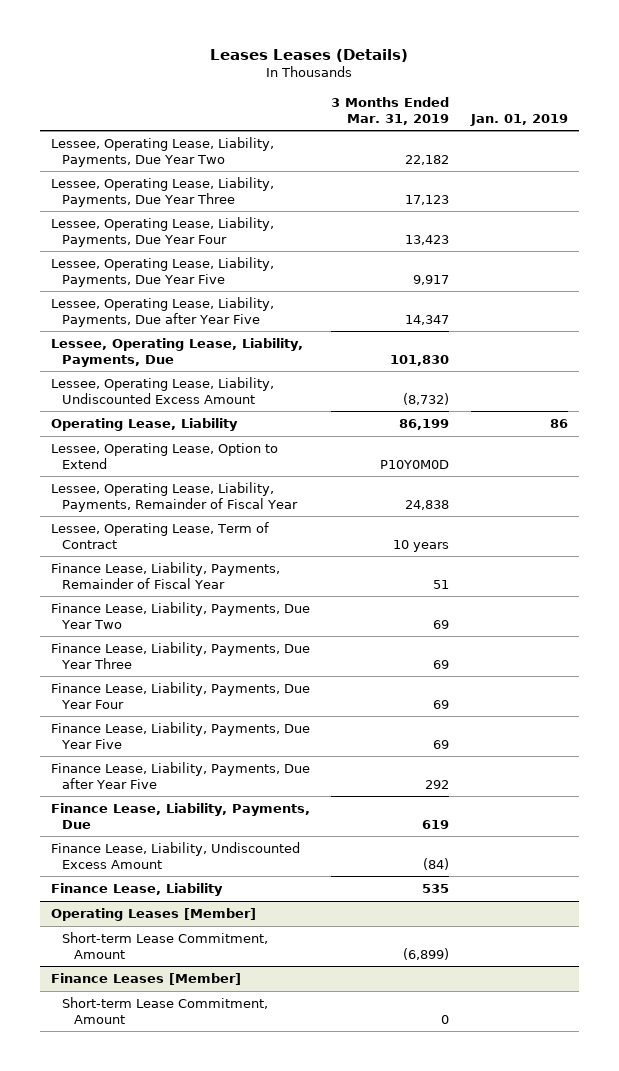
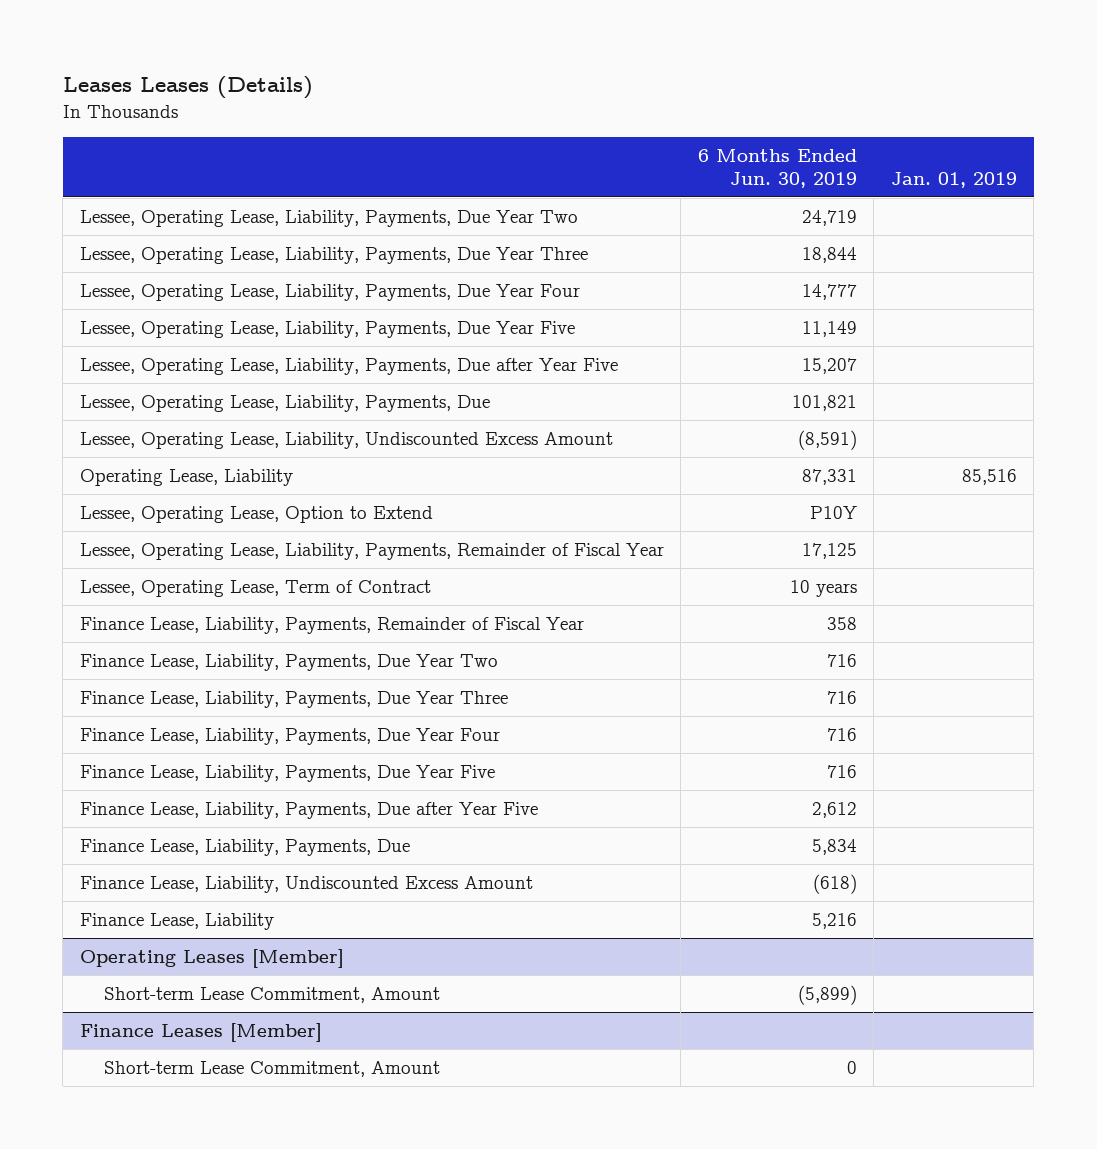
- | 3 Months Ended Mar. 31, 2019 | Jan. 01, 2019
+ | 6 Months Ended Jun. 30, 2019 | Jan. 01, 2019
- Operating Lease, Liability | 86,199 | 86
+ Operating Lease, Liability | 87,331 | 85,516

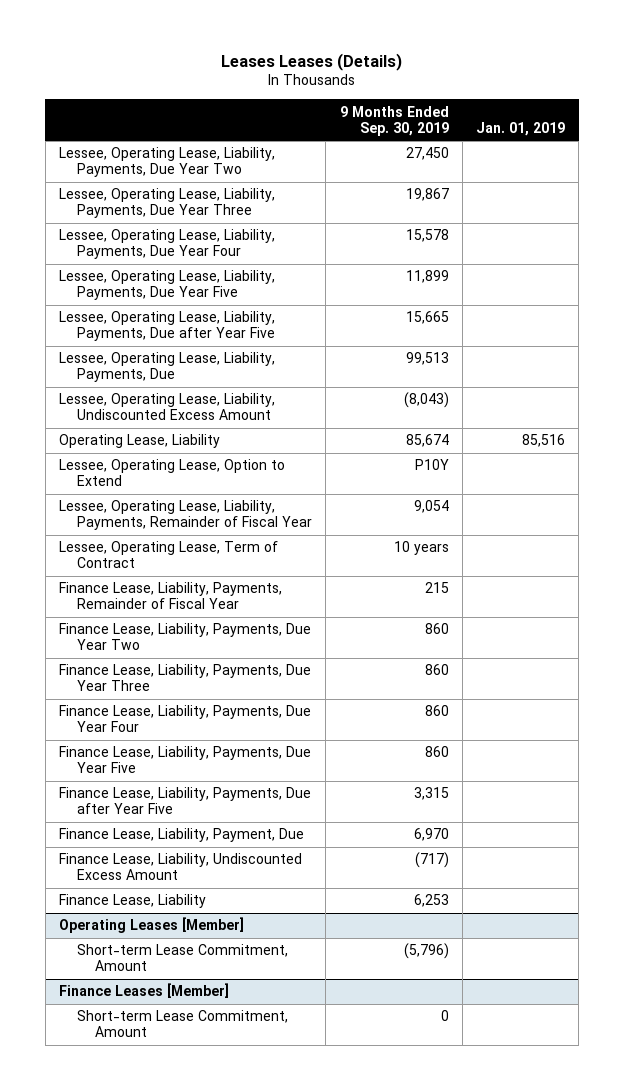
- | 6 Months Ended Jun. 30, 2019 | Jan. 01, 2019
+ | 9 Months Ended Sep. 30, 2019 | Jan. 01, 2019
- Finance Lease, Liability, Payments, Due | 5,834 |
+ Finance Lease, Liability, Payment, Due | 6,970 |

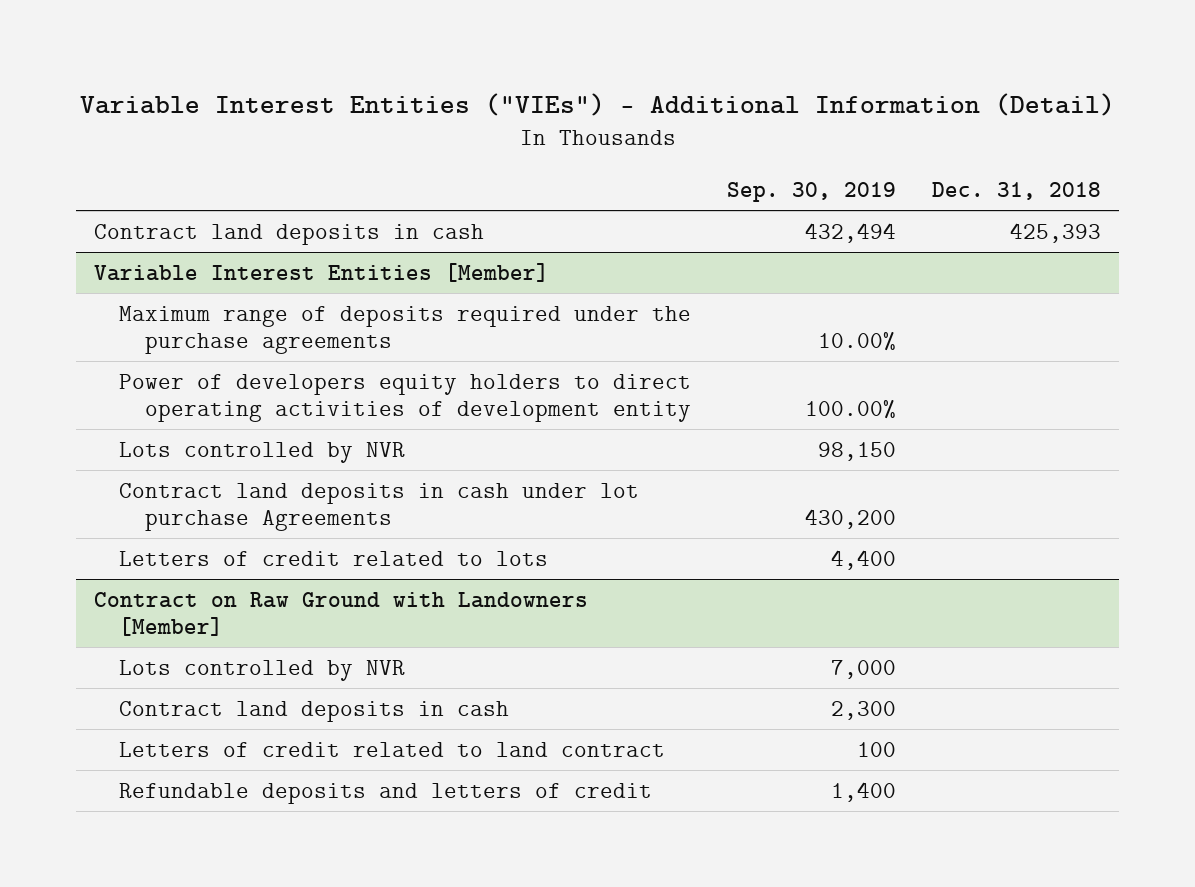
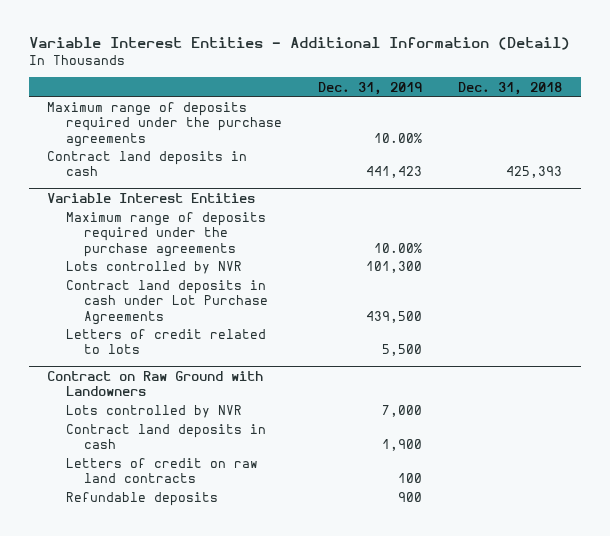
- Variable Interest Entities ("VIEs") - Additional Information (Detail)
+ Variable Interest Entities - Additional Information (Detail)
- | Sep. 30, 2019 | Dec. 31, 2018
+ | Dec. 31, 2019 | Dec. 31, 2018
+ Maximum range of deposits required under the purchase agreements | 10.00% |
- Variable Interest Entities [Member]
+ Variable Interest Entities
- Power of developers equity holders to direct operating activities of development entity | 100.00% |
- Contract land deposits in cash under lot purchase Agreements | 430,200 |
+ Contract land deposits in cash under Lot Purchase Agreements | 439,500 |
- Contract on Raw Ground with Landowners [Member]
+ Contract on Raw Ground with Landowners
- Letters of credit related to land contract | 100 |
- Refundable deposits and letters of credit | 1,400 |
+ Letters of credit on raw land contracts | 100 |
+ Refundable deposits | 900 |

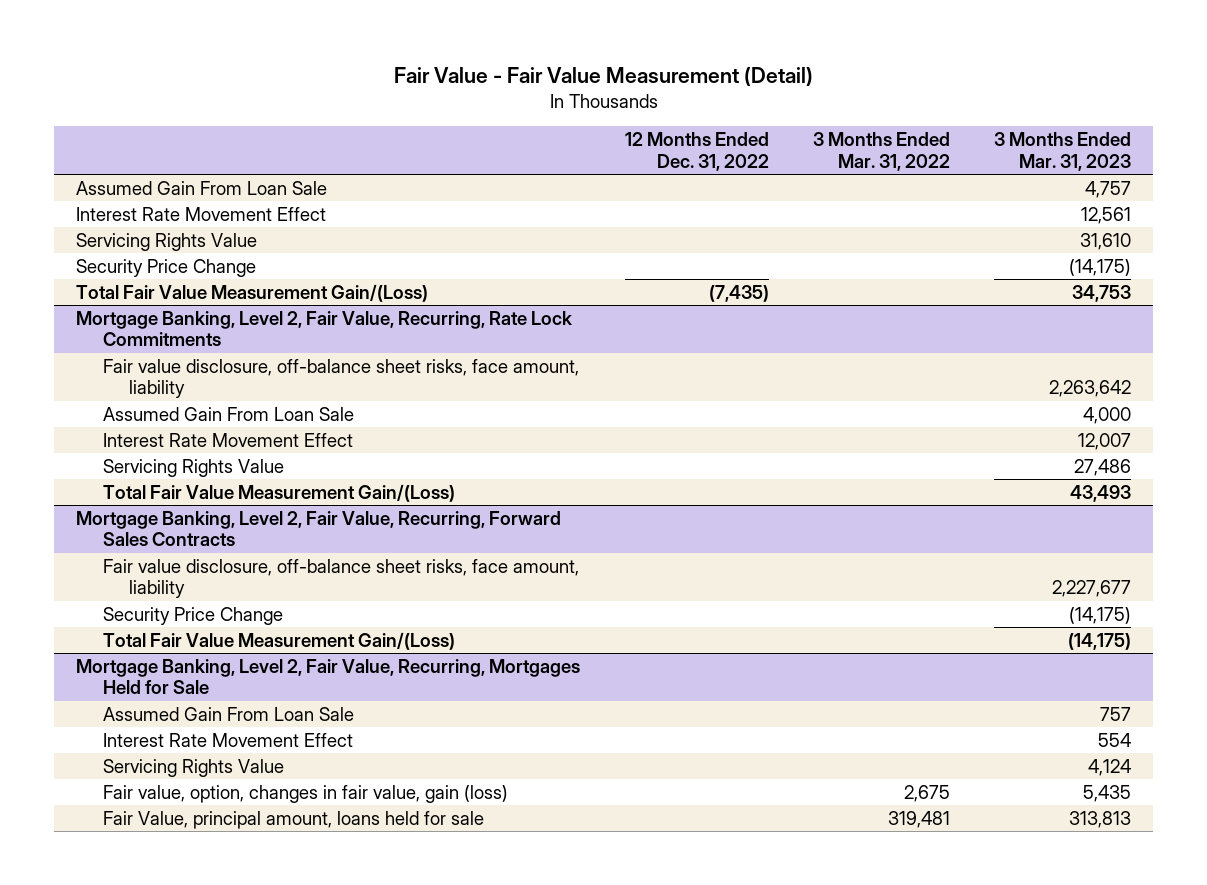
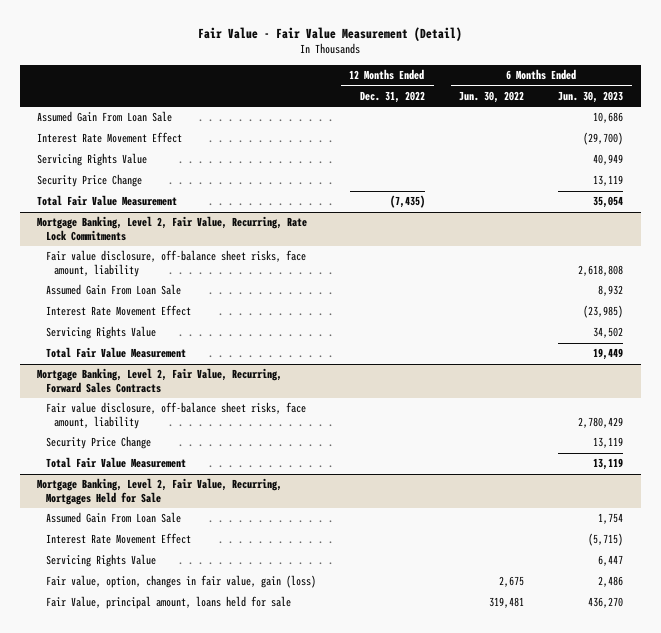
- | 12 Months Ended Dec. 31, 2022 | 3 Months Ended Mar. 31, 2022 | 3 Months Ended Mar. 31, 2023
+ | 12 Months Ended Dec. 31, 2022 | 6 Months Ended Jun. 30, 2022 | 6 Months Ended Jun. 30, 2023
- Total Fair Value Measurement Gain/(Loss) | (7,435) | | 34,753
+ Total Fair Value Measurement | (7,435) | | 35,054
@ Mortgage Banking, Level 2, Fair Value, Recurring, Rate Lock Commitments
- Total Fair Value Measurement Gain/(Loss) | | | 43,493
+ Total Fair Value Measurement | | | 19,449
@ Mortgage Banking, Level 2, Fair Value, Recurring, Forward Sales Contracts
- Total Fair Value Measurement Gain/(Loss) | | | (14,175)
+ Total Fair Value Measurement | | | 13,119

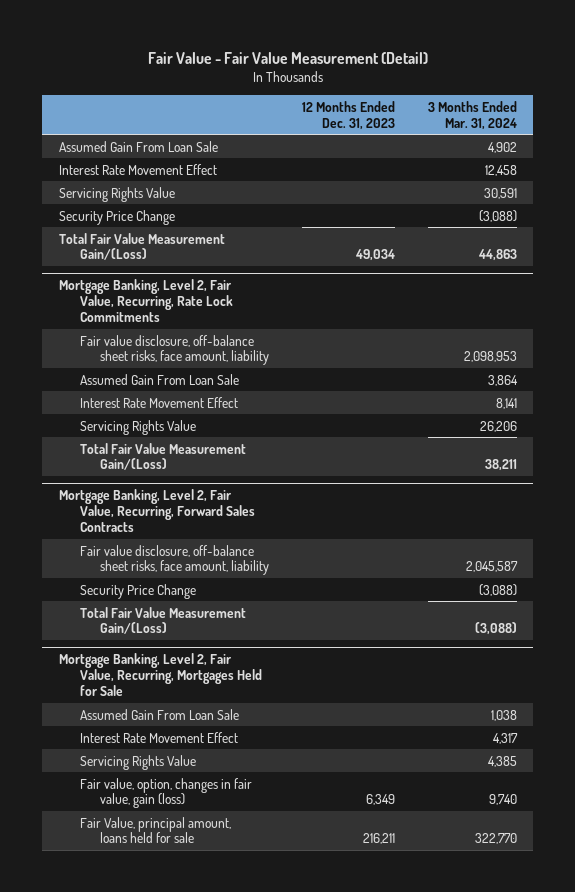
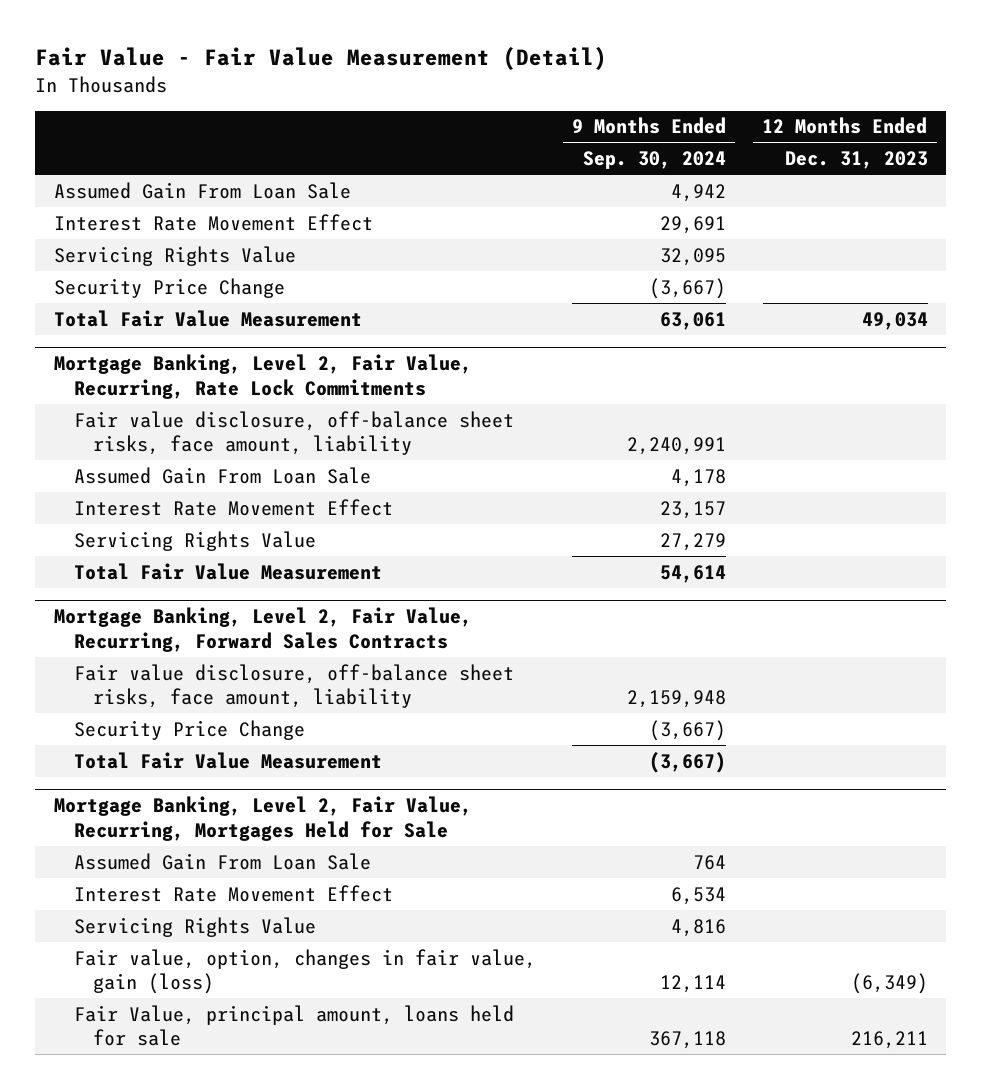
- | 12 Months Ended Dec. 31, 2023 | 3 Months Ended Mar. 31, 2024
+ | 9 Months Ended Sep. 30, 2024 | 12 Months Ended Dec. 31, 2023
- Total Fair Value Measurement Gain/(Loss) | 49,034 | 44,863
+ Total Fair Value Measurement | 63,061 | 49,034
@ Mortgage Banking, Level 2, Fair Value, Recurring, Rate Lock Commitments
- Total Fair Value Measurement Gain/(Loss) | | 38,211
+ Total Fair Value Measurement | 54,614 |
@ Mortgage Banking, Level 2, Fair Value, Recurring, Forward Sales Contracts
- Total Fair Value Measurement Gain/(Loss) | | (3,088)
+ Total Fair Value Measurement | (3,667) |
@ Mortgage Banking, Level 2, Fair Value, Recurring, Mortgages Held for Sale
- Fair value, option, changes in fair value, gain (loss) | 6,349 | 9,740
+ Fair value, option, changes in fair value, gain (loss) | 12,114 | (6,349)

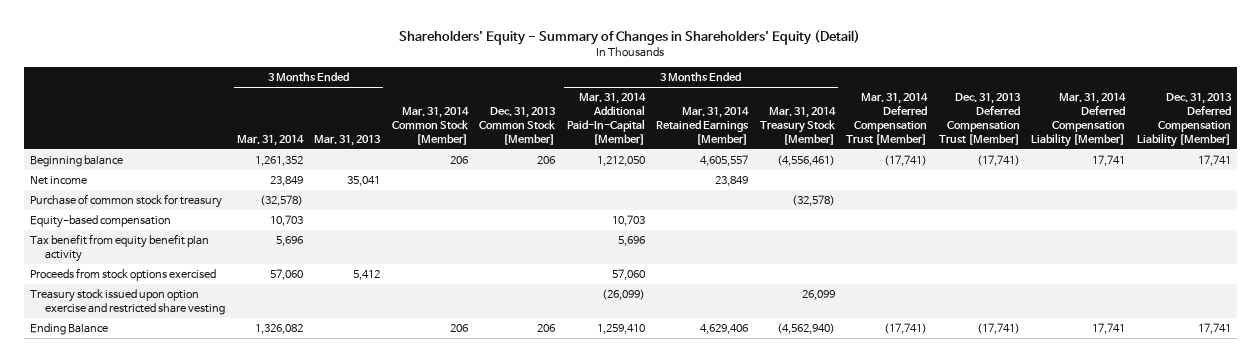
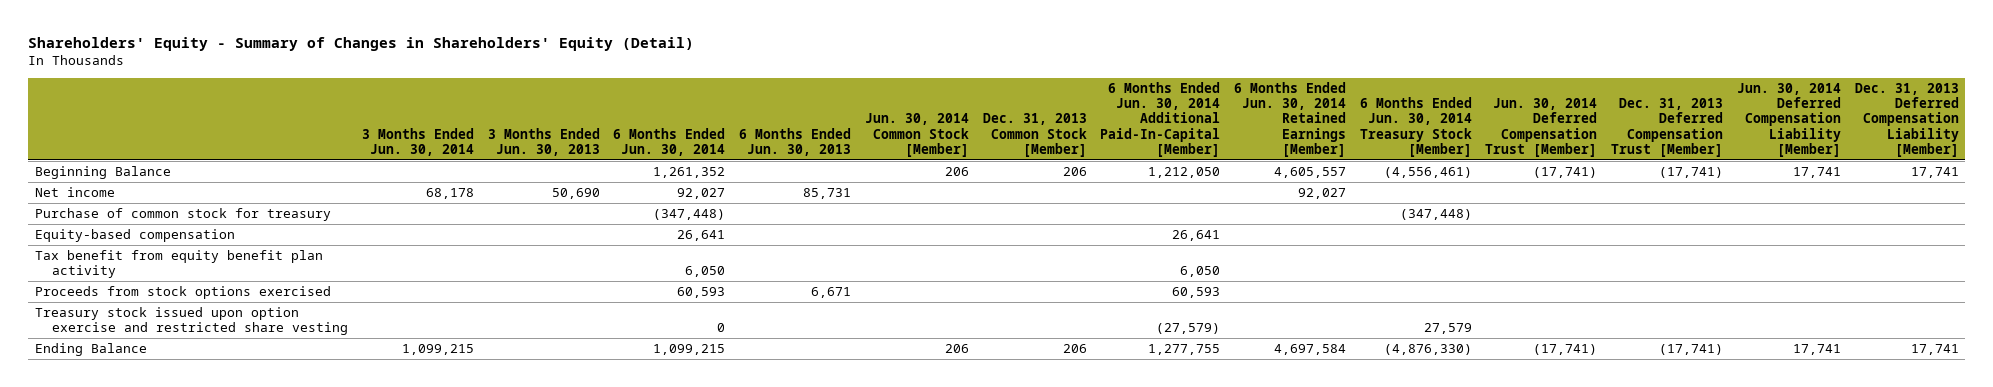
- | 3 Months Ended Mar. 31, 2014 | 3 Months Ended Mar. 31, 2013 | Mar. 31, 2014 Common Stock [Member] | Dec. 31, 2013 Common Stock [Member] | 3 Months Ended Mar. 31, 2014 Additional Paid-In-Capital [Member] | 3 Months Ended Mar. 31, 2014 Retained Earnings [Member] | 3 Months Ended Mar. 31, 2014 Treasury Stock [Member] | Mar. 31, 2014 Deferred Compensation Trust [Member] | Dec. 31, 2013 Deferred Compensation Trust [Member] | Mar. 31, 2014 Deferred Compensation Liability [Member] | Dec. 31, 2013 Deferred Compensation Liability [Member]
+ | 3 Months Ended Jun. 30, 2014 | 3 Months Ended Jun. 30, 2013 | 6 Months Ended Jun. 30, 2014 | 6 Months Ended Jun. 30, 2013 | Jun. 30, 2014 Common Stock [Member] | Dec. 31, 2013 Common Stock [Member] | 6 Months Ended Jun. 30, 2014 Additional Paid-In-Capital [Member] | 6 Months Ended Jun. 30, 2014 Retained Earnings [Member] | 6 Months Ended Jun. 30, 2014 Treasury Stock [Member] | Jun. 30, 2014 Deferred Compensation Trust [Member] | Dec. 31, 2013 Deferred Compensation Trust [Member] | Jun. 30, 2014 Deferred Compensation Liability [Member] | Dec. 31, 2013 Deferred Compensation Liability [Member]
- Beginning balance | 1,261,352 | | 206 | 206 | 1,212,050 | 4,605,557 | (4,556,461) | (17,741) | (17,741) | 17,741 | 17,741
+ Beginning Balance | | | 1,261,352 | | 206 | 206 | 1,212,050 | 4,605,557 | (4,556,461) | (17,741) | (17,741) | 17,741 | 17,741

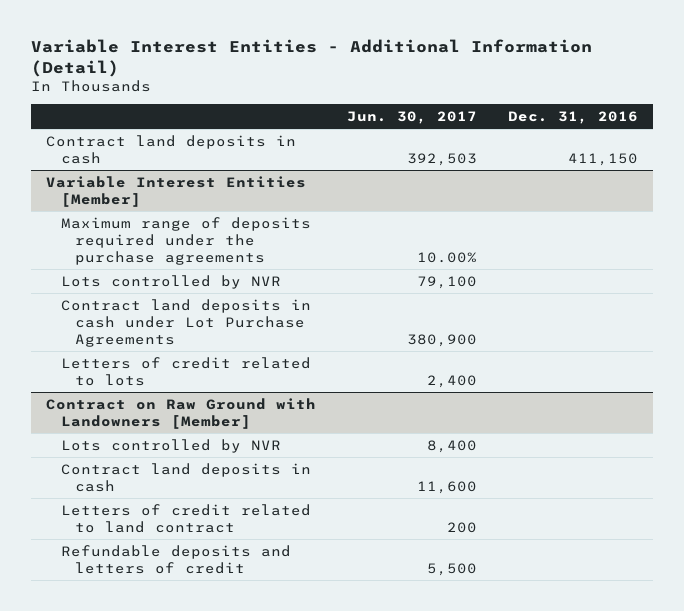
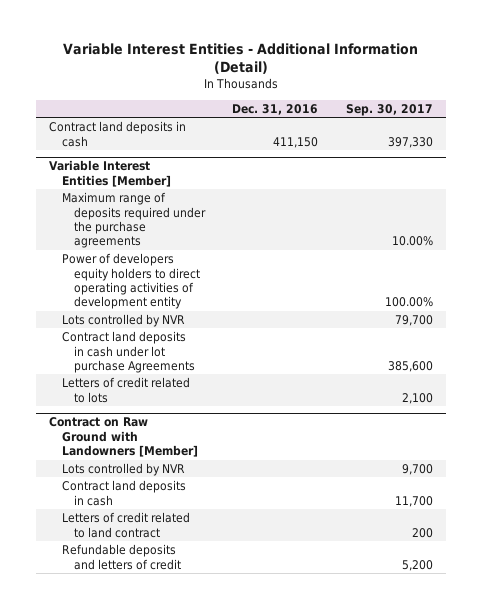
- | Jun. 30, 2017 | Dec. 31, 2016
+ | Dec. 31, 2016 | Sep. 30, 2017
@ Variable Interest Entities [Member]
+ Power of developers equity holders to direct operating activities of development entity | | 100.00%
- Contract land deposits in cash under Lot Purchase Agreements | 380,900 |
+ Contract land deposits in cash under lot purchase Agreements | | 385,600

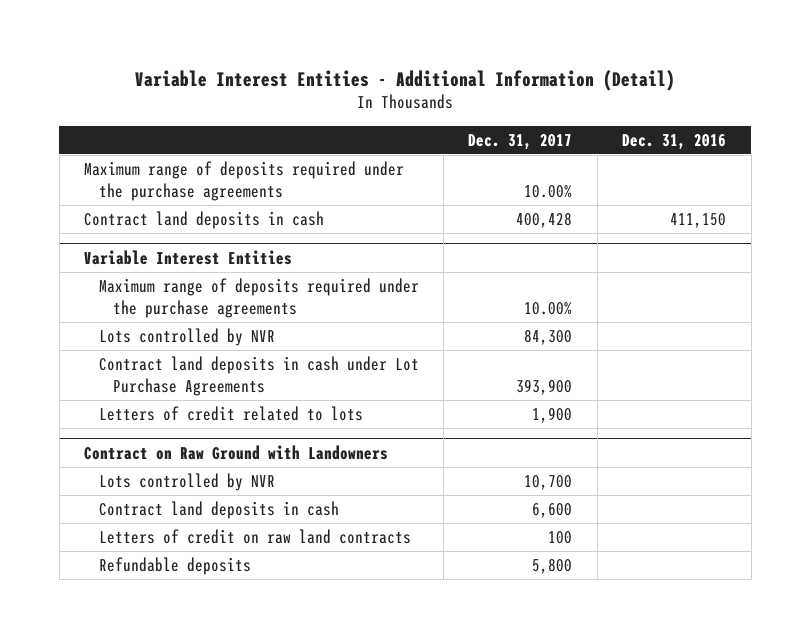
- | Dec. 31, 2016 | Sep. 30, 2017
+ | Dec. 31, 2017 | Dec. 31, 2016
+ Maximum range of deposits required under the purchase agreements | 10.00% |
- Variable Interest Entities [Member]
+ Variable Interest Entities
- Power of developers equity holders to direct operating activities of development entity | | 100.00%
- Contract land deposits in cash under lot purchase Agreements | | 385,600
+ Contract land deposits in cash under Lot Purchase Agreements | 393,900 |
- Contract on Raw Ground with Landowners [Member]
+ Contract on Raw Ground with Landowners
- Letters of credit related to land contract | | 200
- Refundable deposits and letters of credit | | 5,200
+ Letters of credit on raw land contracts | 100 |
+ Refundable deposits | 5,800 |

